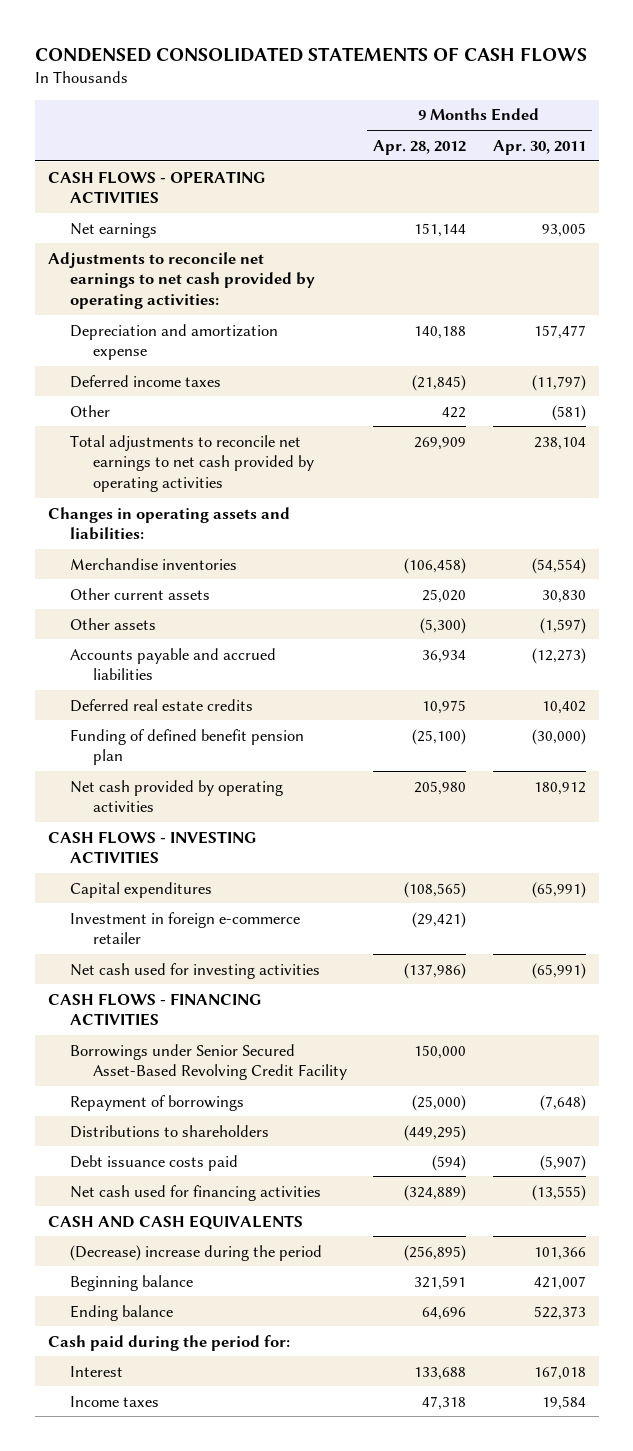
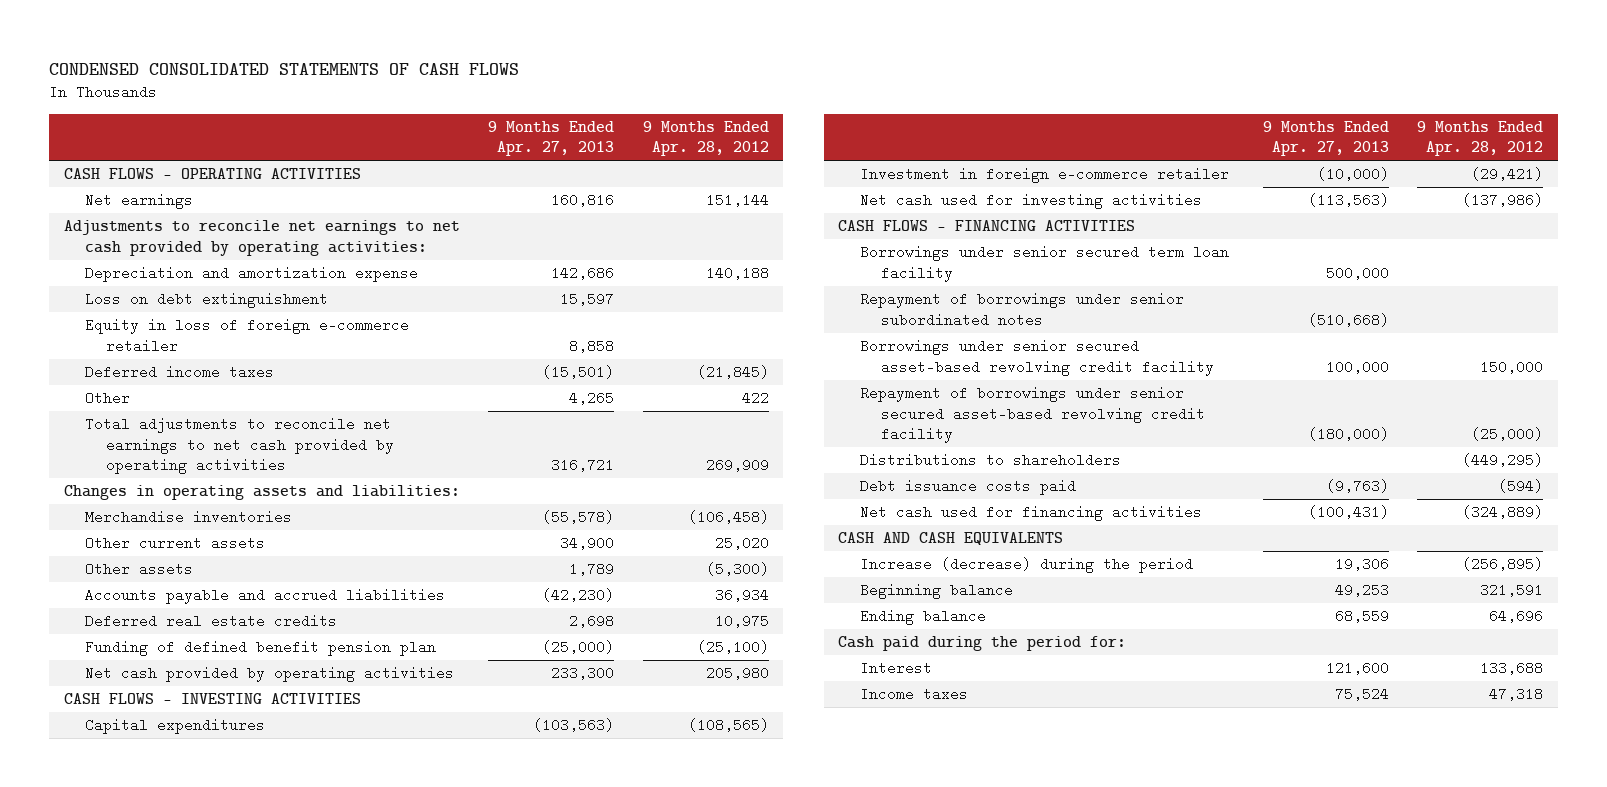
- | 9 Months Ended Apr. 28, 2012 | 9 Months Ended Apr. 30, 2011
+ | 9 Months Ended Apr. 27, 2013 | 9 Months Ended Apr. 28, 2012
+ Loss on debt extinguishment | 15,597 |
+ Equity in loss of foreign e-commerce retailer | 8,858 |
- Borrowings under Senior Secured Asset-Based Revolving Credit Facility | 150,000 |
- Repayment of borrowings | (25,000) | (7,648)
+ Borrowings under senior secured term loan facility | 500,000 |
+ Repayment of borrowings under senior subordinated notes | (510,668) |
+ Borrowings under senior secured asset-based revolving credit facility | 100,000 | 150,000
+ Repayment of borrowings under senior secured asset-based revolving credit facility | (180,000) | (25,000)
- (Decrease) increase during the period | (256,895) | 101,366
+ Increase (decrease) during the period | 19,306 | (256,895)

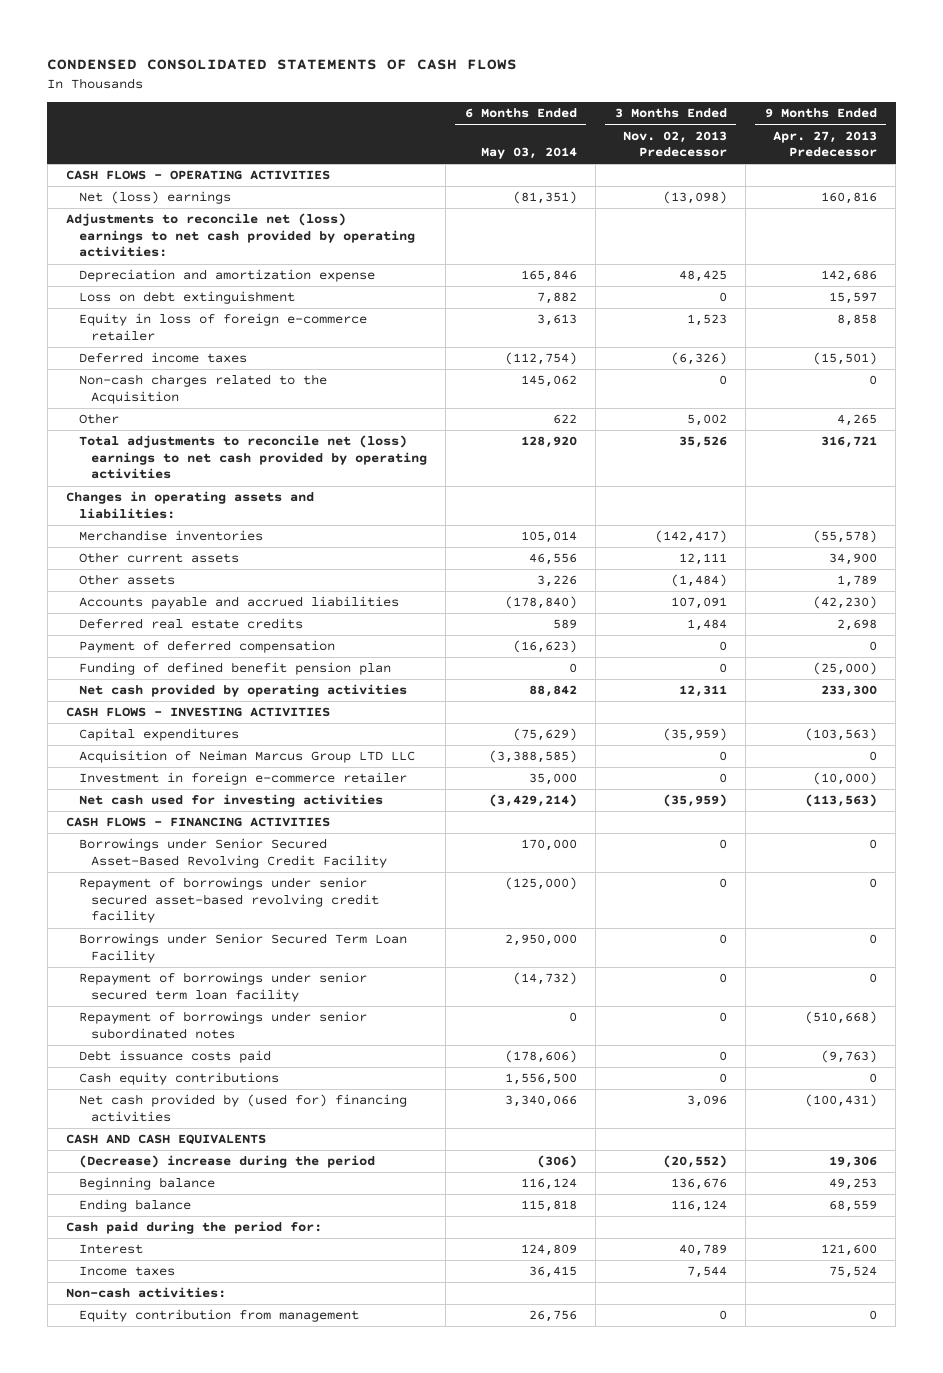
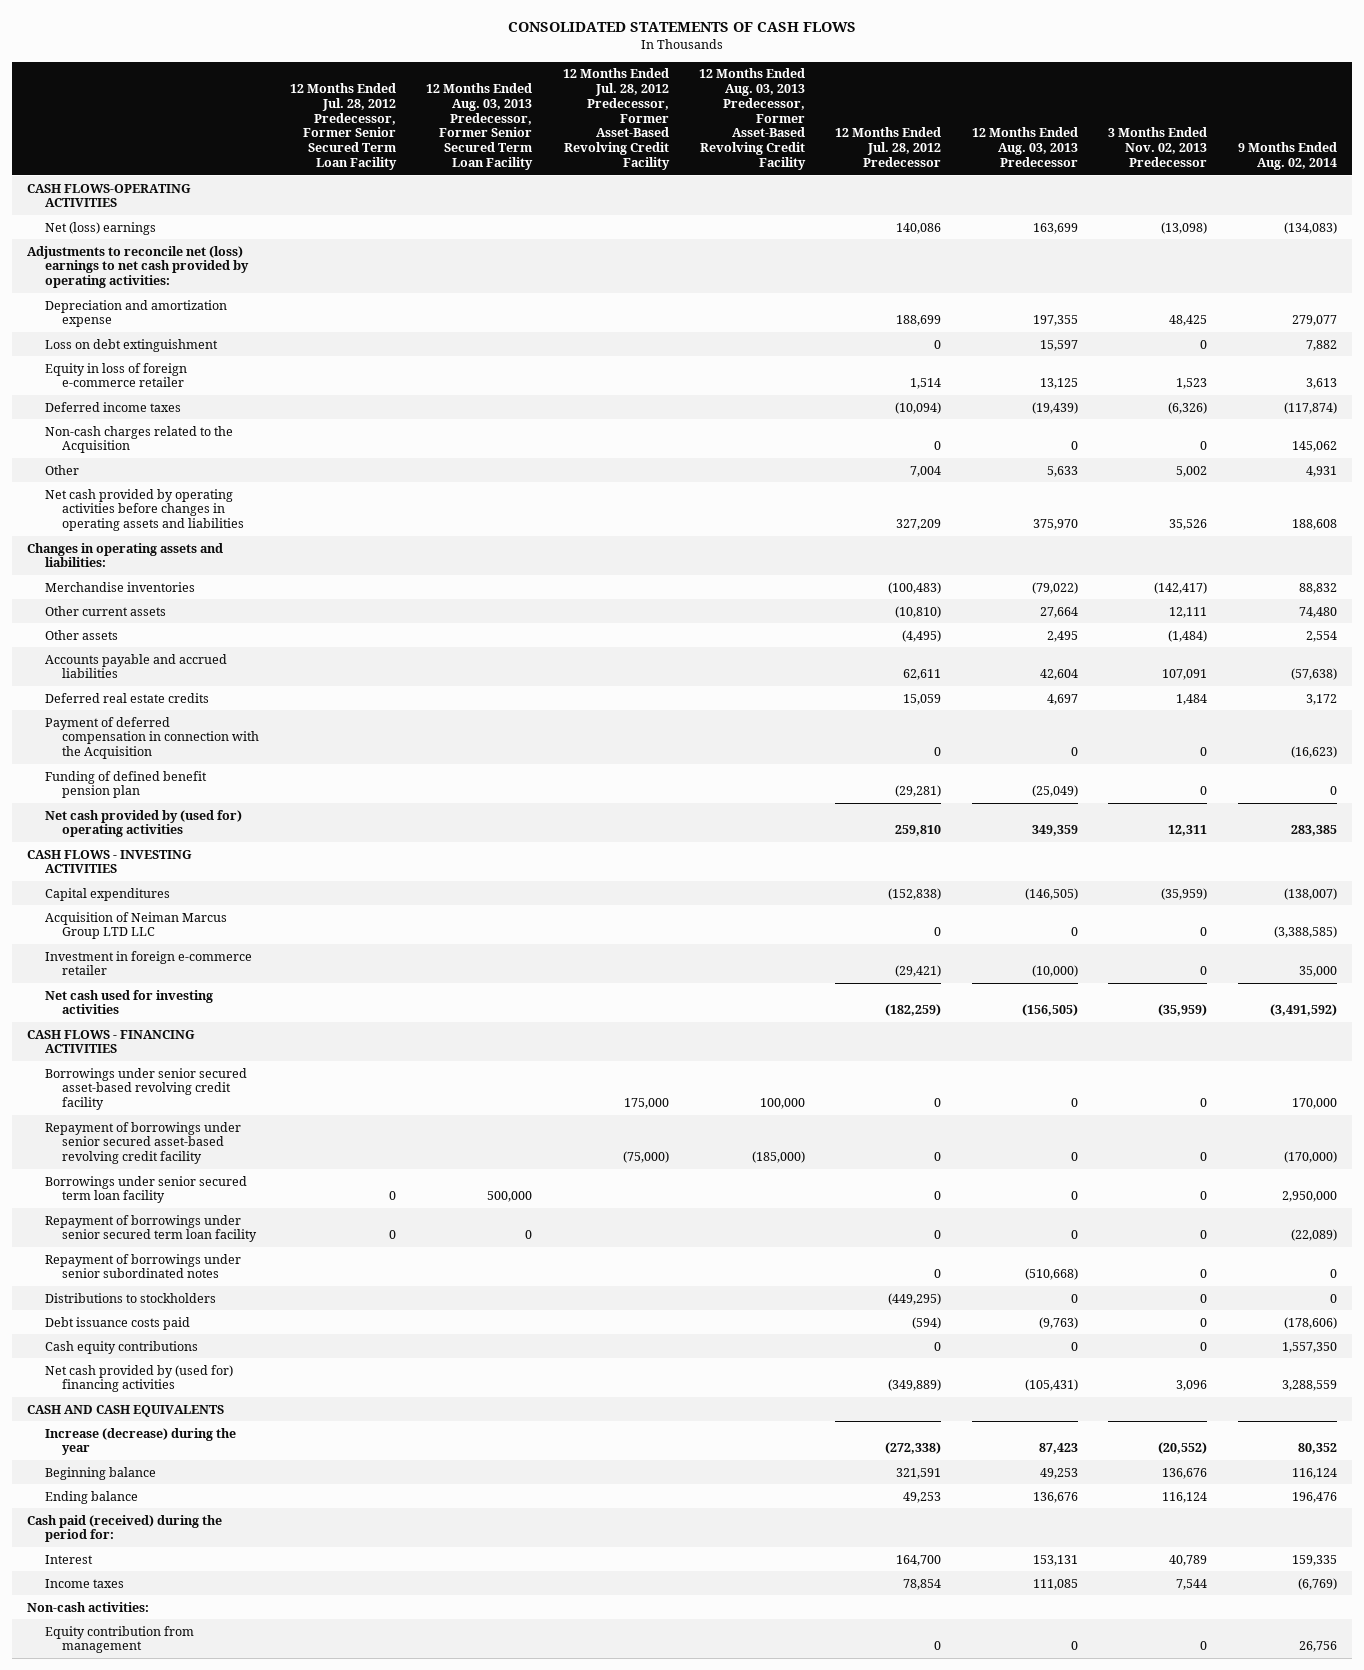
- CONDENSED CONSOLIDATED STATEMENTS OF CASH FLOWS
+ CONSOLIDATED STATEMENTS OF CASH FLOWS
- | 6 Months Ended May 03, 2014 | 3 Months Ended Nov. 02, 2013 Predecessor | 9 Months Ended Apr. 27, 2013 Predecessor
+ | 12 Months Ended Jul. 28, 2012 Predecessor, Former Senior Secured Term Loan Facility | 12 Months Ended Aug. 03, 2013 Predecessor, Former Senior Secured Term Loan Facility | 12 Months Ended Jul. 28, 2012 Predecessor, Former Asset-Based Revolving Credit Facility | 12 Months Ended Aug. 03, 2013 Predecessor, Former Asset-Based Revolving Credit Facility | 12 Months Ended Jul. 28, 2012 Predecessor | 12 Months Ended Aug. 03, 2013 Predecessor | 3 Months Ended Nov. 02, 2013 Predecessor | 9 Months Ended Aug. 02, 2014
- CASH FLOWS - OPERATING ACTIVITIES
+ CASH FLOWS-OPERATING ACTIVITIES
- Total adjustments to reconcile net (loss) earnings to net cash provided by operating activities | 128,920 | 35,526 | 316,721
+ Net cash provided by operating activities before changes in operating assets and liabilities | | | | | 327,209 | 375,970 | 35,526 | 188,608
- Payment of deferred compensation | (16,623) | 0 | 0
+ Payment of deferred compensation in connection with the Acquisition | | | | | 0 | 0 | 0 | (16,623)
- Net cash provided by operating activities | 88,842 | 12,311 | 233,300
+ Net cash provided by (used for) operating activities | | | | | 259,810 | 349,359 | 12,311 | 283,385
- Borrowings under Senior Secured Asset-Based Revolving Credit Facility | 170,000 | 0 | 0
+ Borrowings under senior secured asset-based revolving credit facility | | | 175,000 | 100,000 | 0 | 0 | 0 | 170,000
- Borrowings under Senior Secured Term Loan Facility | 2,950,000 | 0 | 0
+ Borrowings under senior secured term loan facility | 0 | 500,000 | | | 0 | 0 | 0 | 2,950,000
+ Distributions to stockholders | | | | | (449,295) | 0 | 0 | 0
- (Decrease) increase during the period | (306) | (20,552) | 19,306
+ Increase (decrease) during the year | | | | | (272,338) | 87,423 | (20,552) | 80,352
- Cash paid during the period for:
+ Cash paid (received) during the period for:

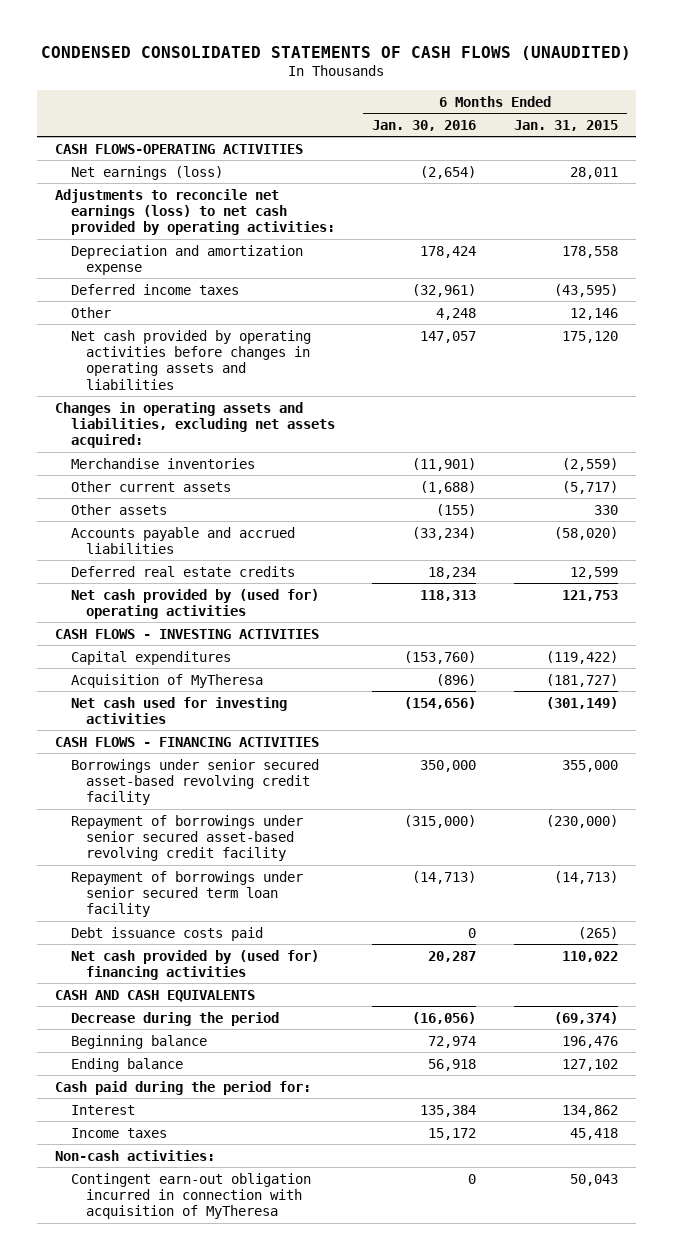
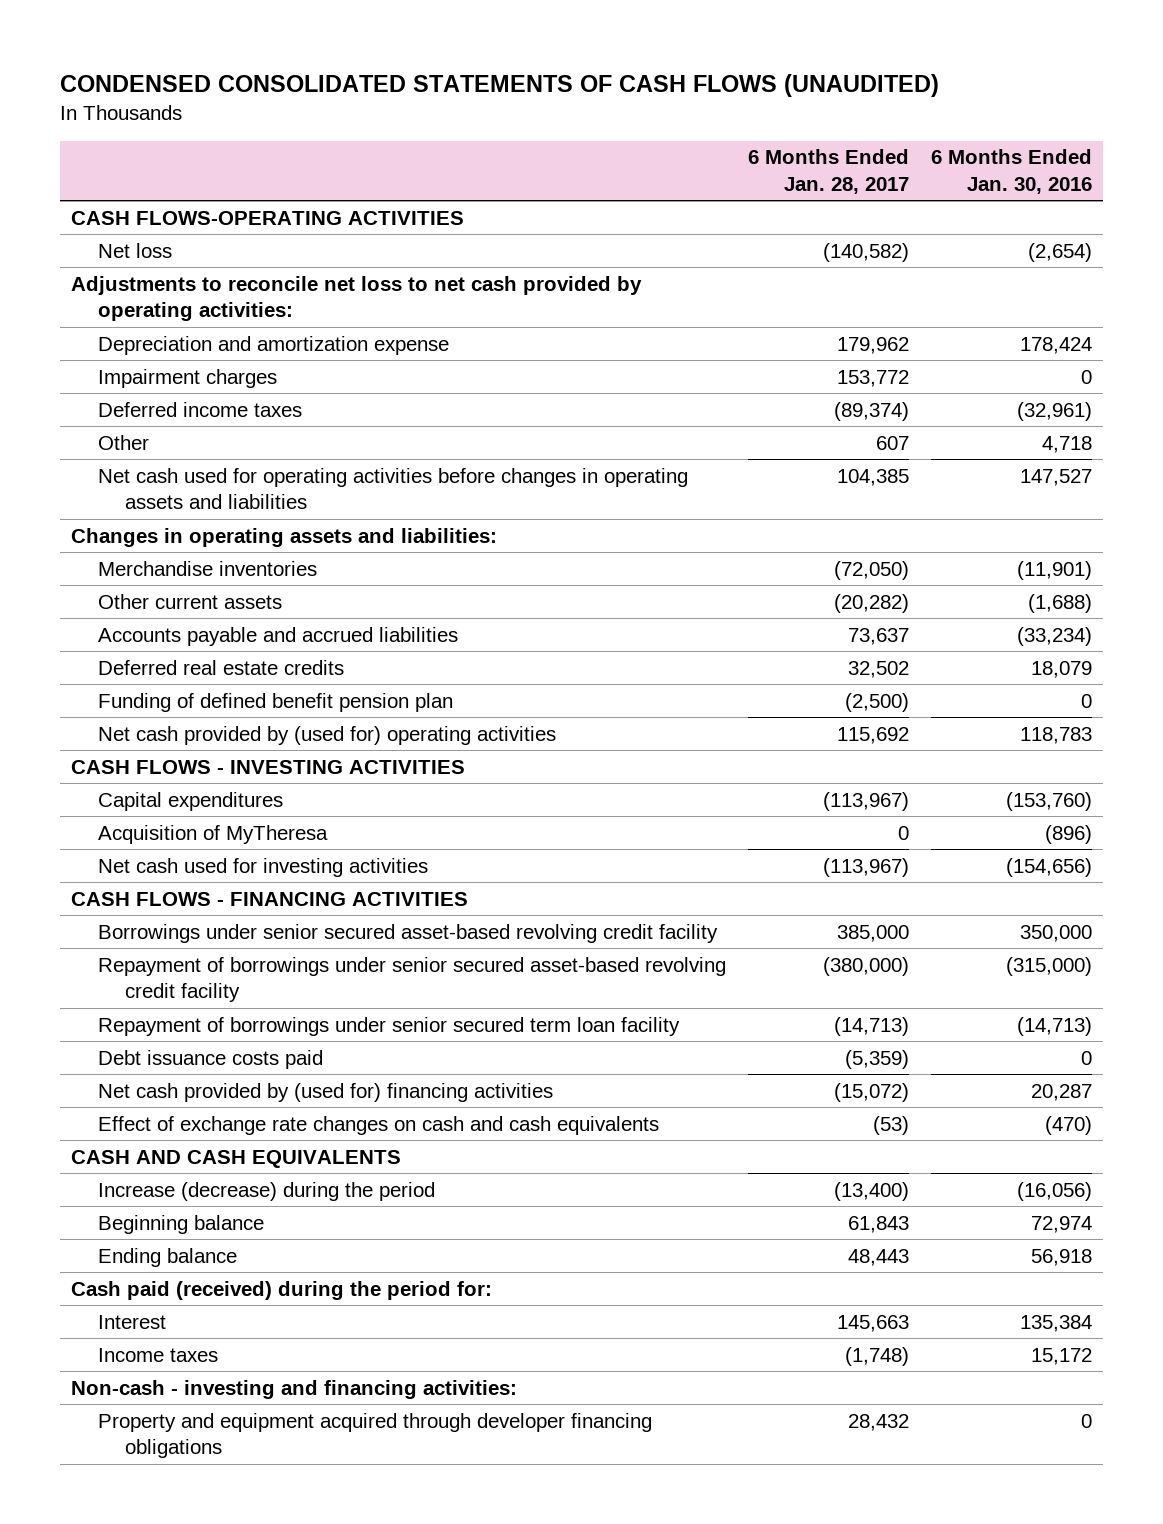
- | 6 Months Ended Jan. 30, 2016 | 6 Months Ended Jan. 31, 2015
+ | 6 Months Ended Jan. 28, 2017 | 6 Months Ended Jan. 30, 2016
- Net earnings (loss) | (2,654) | 28,011
- Adjustments to reconcile net earnings (loss) to net cash provided by operating activities:
+ Net loss | (140,582) | (2,654)
+ Adjustments to reconcile net loss to net cash provided by operating activities:
+ Impairment charges | 153,772 | 0
- Other | 4,248 | 12,146
- Net cash provided by operating activities before changes in operating assets and liabilities | 147,057 | 175,120
- Changes in operating assets and liabilities, excluding net assets acquired:
+ Other | 607 | 4,718
+ Net cash used for operating activities before changes in operating assets and liabilities | 104,385 | 147,527
+ Changes in operating assets and liabilities:
- Other assets | (155) | 330
- Deferred real estate credits | 18,234 | 12,599
- Net cash provided by (used for) operating activities | 118,313 | 121,753
+ Deferred real estate credits | 32,502 | 18,079
+ Funding of defined benefit pension plan | (2,500) | 0
+ Net cash provided by (used for) operating activities | 115,692 | 118,783
+ Effect of exchange rate changes on cash and cash equivalents | (53) | (470)
- Decrease during the period | (16,056) | (69,374)
+ Increase (decrease) during the period | (13,400) | (16,056)
- Cash paid during the period for:
+ Cash paid (received) during the period for:
- Non-cash activities:
- Contingent earn-out obligation incurred in connection with acquisition of MyTheresa | 0 | 50,043
+ Non-cash - investing and financing activities:
+ Property and equipment acquired through developer financing obligations | 28,432 | 0

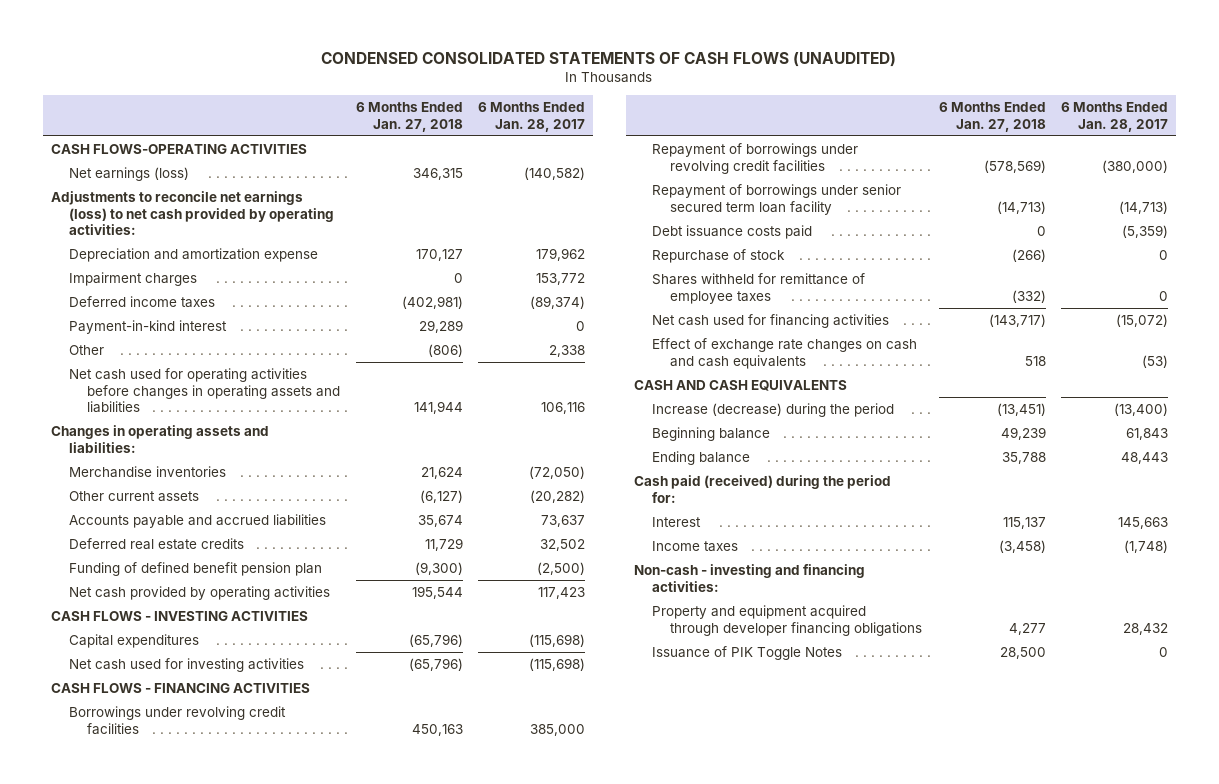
- | 6 Months Ended Jan. 28, 2017 | 6 Months Ended Jan. 30, 2016
+ | 6 Months Ended Jan. 27, 2018 | 6 Months Ended Jan. 28, 2017
- Net loss | (140,582) | (2,654)
- Adjustments to reconcile net loss to net cash provided by operating activities:
+ Net earnings (loss) | 346,315 | (140,582)
+ Adjustments to reconcile net earnings (loss) to net cash provided by operating activities:
- Other | 607 | 4,718
- Net cash used for operating activities before changes in operating assets and liabilities | 104,385 | 147,527
+ Payment-in-kind interest | 29,289 | 0
+ Other | (806) | 2,338
+ Net cash used for operating activities before changes in operating assets and liabilities | 141,944 | 106,116
- Net cash provided by (used for) operating activities | 115,692 | 118,783
+ Net cash provided by operating activities | 195,544 | 117,423
- Capital expenditures | (113,967) | (153,760)
- Acquisition of MyTheresa | 0 | (896)
- Net cash used for investing activities | (113,967) | (154,656)
+ Capital expenditures | (65,796) | (115,698)
+ Net cash used for investing activities | (65,796) | (115,698)
- Borrowings under senior secured asset-based revolving credit facility | 385,000 | 350,000
- Repayment of borrowings under senior secured asset-based revolving credit facility | (380,000) | (315,000)
+ Borrowings under revolving credit facilities | 450,163 | 385,000
+ Repayment of borrowings under revolving credit facilities | (578,569) | (380,000)
- Net cash provided by (used for) financing activities | (15,072) | 20,287
+ Repurchase of stock | (266) | 0
+ Shares withheld for remittance of employee taxes | (332) | 0
+ Net cash used for financing activities | (143,717) | (15,072)
+ Issuance of PIK Toggle Notes | 28,500 | 0

